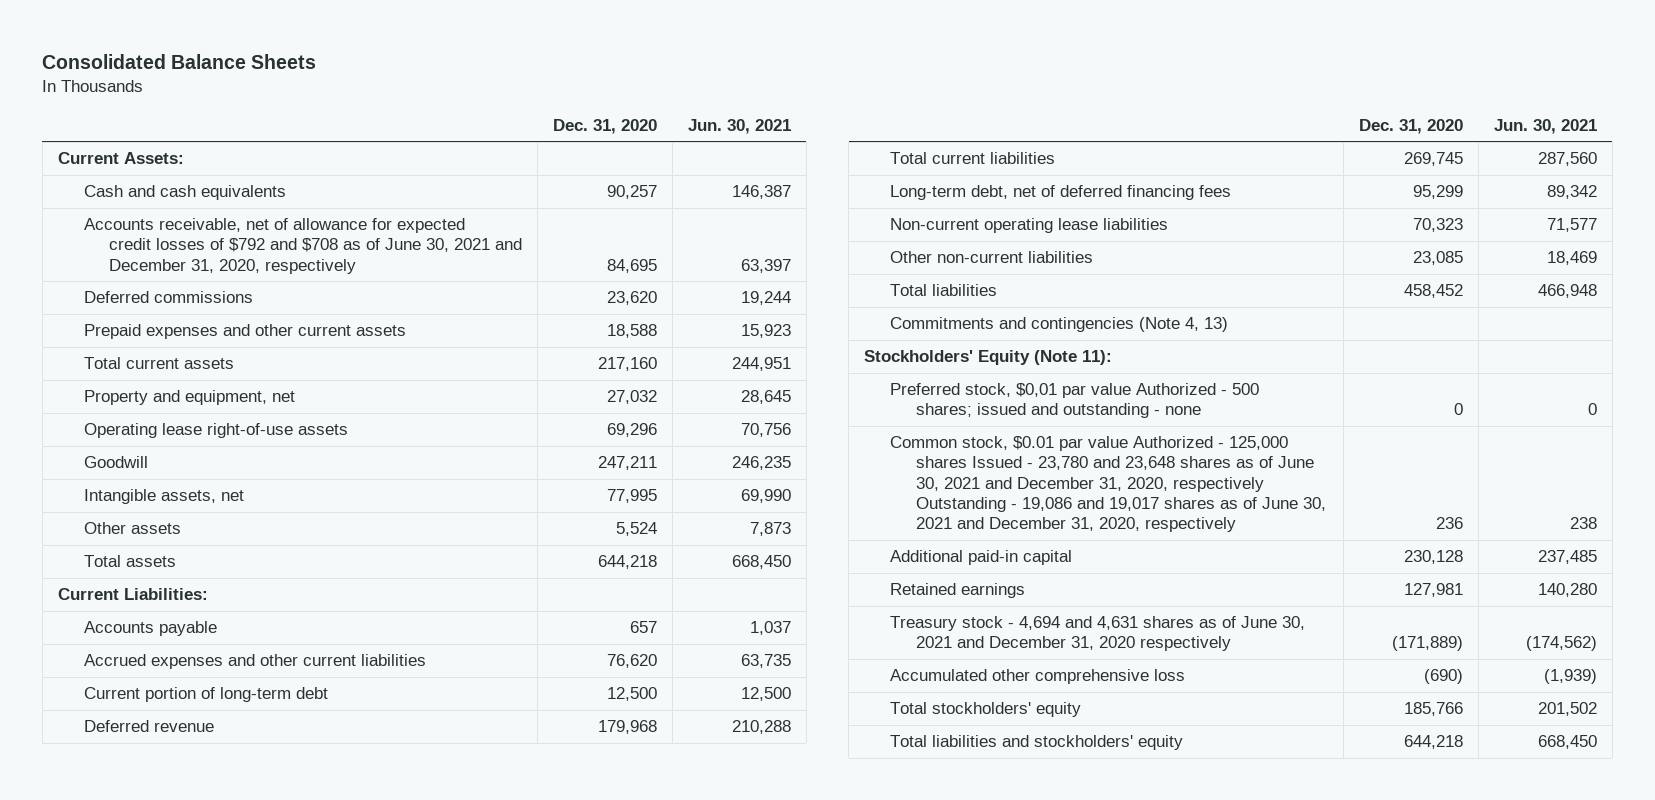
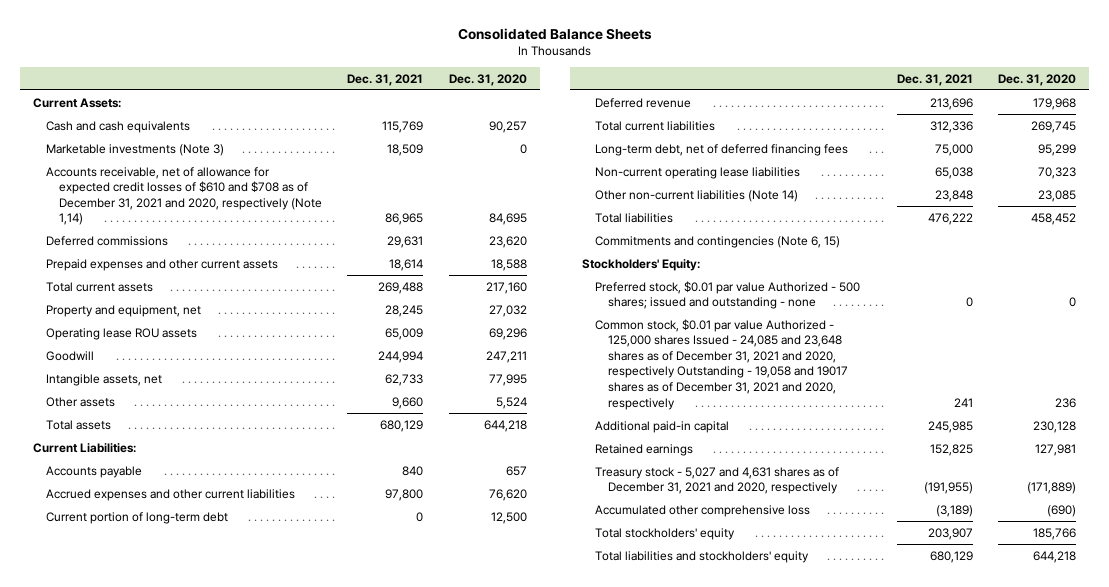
- | Dec. 31, 2020 | Jun. 30, 2021
+ | Dec. 31, 2021 | Dec. 31, 2020
- Accounts receivable, net of allowance for expected credit losses of $792 and $708 as of June 30, 2021 and December 31, 2020, respectively | 84,695 | 63,397
+ Marketable investments (Note 3) | 18,509 | 0
+ Accounts receivable, net of allowance for expected credit losses of $610 and $708 as of December 31, 2021 and 2020, respectively (Note 1,14) | 86,965 | 84,695
- Operating lease right-of-use assets | 69,296 | 70,756
+ Operating lease ROU assets | 65,009 | 69,296
- Other non-current liabilities | 23,085 | 18,469
+ Other non-current liabilities (Note 14) | 23,848 | 23,085
- Commitments and contingencies (Note 4, 13)
- Stockholders' Equity (Note 11):
- Preferred stock, $0,01 par value Authorized - 500 shares; issued and outstanding - none | 0 | 0
- Common stock, $0.01 par value Authorized - 125,000 shares Issued - 23,780 and 23,648 shares as of June 30, 2021 and December 31, 2020, respectively Outstanding - 19,086 and 19,017 shares as of June 30, 2021 and December 31, 2020, respectively | 236 | 238
+ Commitments and contingencies (Note 6, 15)
+ Stockholders' Equity:
+ Preferred stock, $0.01 par value Authorized - 500 shares; issued and outstanding - none | 0 | 0
+ Common stock, $0.01 par value Authorized - 125,000 shares Issued - 24,085 and 23,648 shares as of December 31, 2021 and 2020, respectively Outstanding - 19,058 and 19017 shares as of December 31, 2021 and 2020, respectively | 241 | 236
- Treasury stock - 4,694 and 4,631 shares as of June 30, 2021 and December 31, 2020 respectively | (171,889) | (174,562)
+ Treasury stock - 5,027 and 4,631 shares as of December 31, 2021 and 2020, respectively | (191,955) | (171,889)

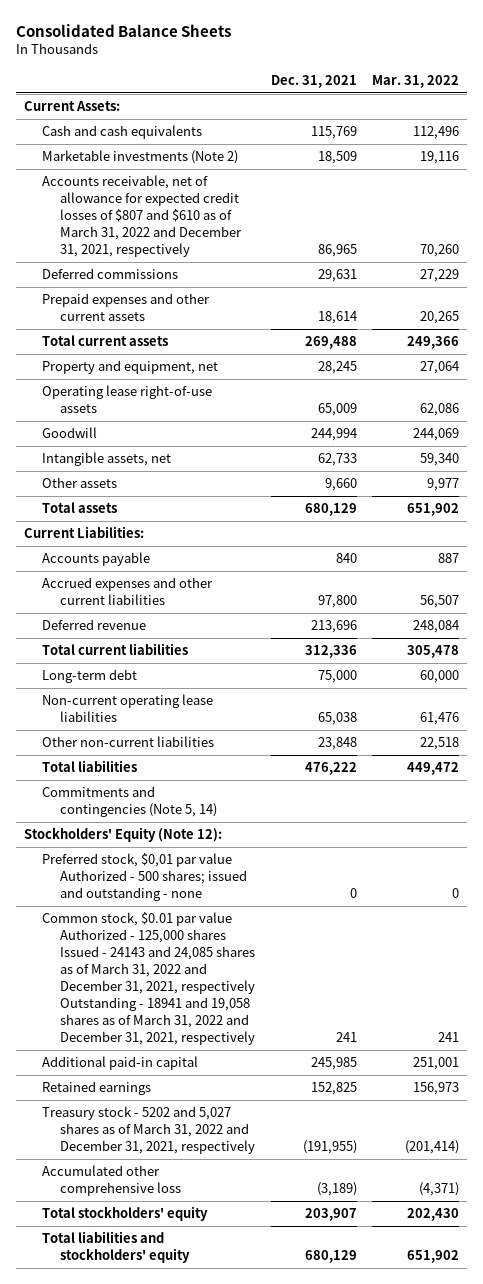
- | Dec. 31, 2021 | Dec. 31, 2020
+ | Dec. 31, 2021 | Mar. 31, 2022
- Marketable investments (Note 3) | 18,509 | 0
- Accounts receivable, net of allowance for expected credit losses of $610 and $708 as of December 31, 2021 and 2020, respectively (Note 1,14) | 86,965 | 84,695
+ Marketable investments (Note 2) | 18,509 | 19,116
+ Accounts receivable, net of allowance for expected credit losses of $807 and $610 as of March 31, 2022 and December 31, 2021, respectively | 86,965 | 70,260
- Operating lease ROU assets | 65,009 | 69,296
+ Operating lease right-of-use assets | 65,009 | 62,086
- Current portion of long-term debt | 0 | 12,500
- Long-term debt, net of deferred financing fees | 75,000 | 95,299
+ Long-term debt | 75,000 | 60,000
- Other non-current liabilities (Note 14) | 23,848 | 23,085
+ Other non-current liabilities | 23,848 | 22,518
- Commitments and contingencies (Note 6, 15)
- Stockholders' Equity:
- Preferred stock, $0.01 par value Authorized - 500 shares; issued and outstanding - none | 0 | 0
- Common stock, $0.01 par value Authorized - 125,000 shares Issued - 24,085 and 23,648 shares as of December 31, 2021 and 2020, respectively Outstanding - 19,058 and 19017 shares as of December 31, 2021 and 2020, respectively | 241 | 236
+ Commitments and contingencies (Note 5, 14)
+ Stockholders' Equity (Note 12):
+ Preferred stock, $0,01 par value Authorized - 500 shares; issued and outstanding - none | 0 | 0
+ Common stock, $0.01 par value Authorized - 125,000 shares Issued - 24143 and 24,085 shares as of March 31, 2022 and December 31, 2021, respectively Outstanding - 18941 and 19,058 shares as of March 31, 2022 and December 31, 2021, respectively | 241 | 241
- Treasury stock - 5,027 and 4,631 shares as of December 31, 2021 and 2020, respectively | (191,955) | (171,889)
+ Treasury stock - 5202 and 5,027 shares as of March 31, 2022 and December 31, 2021, respectively | (191,955) | (201,414)

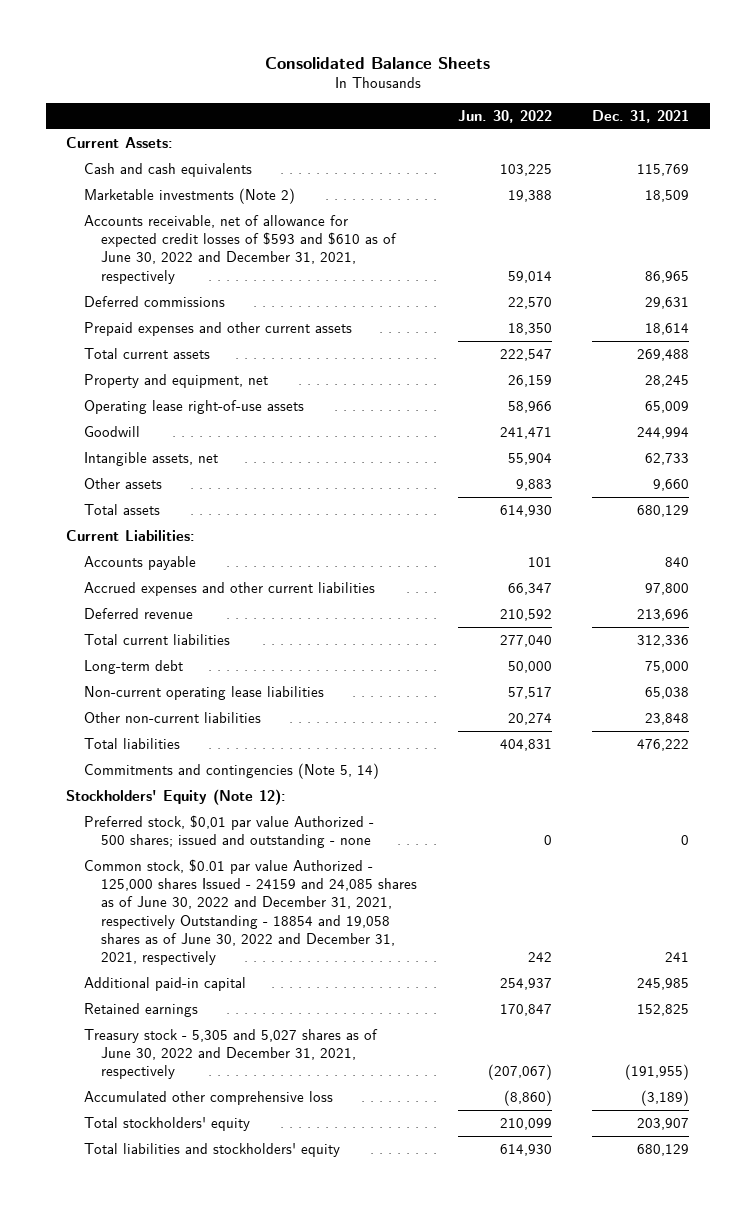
- | Dec. 31, 2021 | Mar. 31, 2022
+ | Jun. 30, 2022 | Dec. 31, 2021
- Accounts receivable, net of allowance for expected credit losses of $807 and $610 as of March 31, 2022 and December 31, 2021, respectively | 86,965 | 70,260
+ Accounts receivable, net of allowance for expected credit losses of $593 and $610 as of June 30, 2022 and December 31, 2021, respectively | 59,014 | 86,965
- Common stock, $0.01 par value Authorized - 125,000 shares Issued - 24143 and 24,085 shares as of March 31, 2022 and December 31, 2021, respectively Outstanding - 18941 and 19,058 shares as of March 31, 2022 and December 31, 2021, respectively | 241 | 241
+ Common stock, $0.01 par value Authorized - 125,000 shares Issued - 24159 and 24,085 shares as of June 30, 2022 and December 31, 2021, respectively Outstanding - 18854 and 19,058 shares as of June 30, 2022 and December 31, 2021, respectively | 242 | 241
- Treasury stock - 5202 and 5,027 shares as of March 31, 2022 and December 31, 2021, respectively | (191,955) | (201,414)
+ Treasury stock - 5,305 and 5,027 shares as of June 30, 2022 and December 31, 2021, respectively | (207,067) | (191,955)

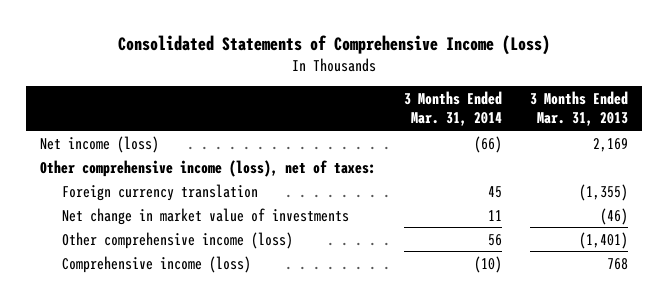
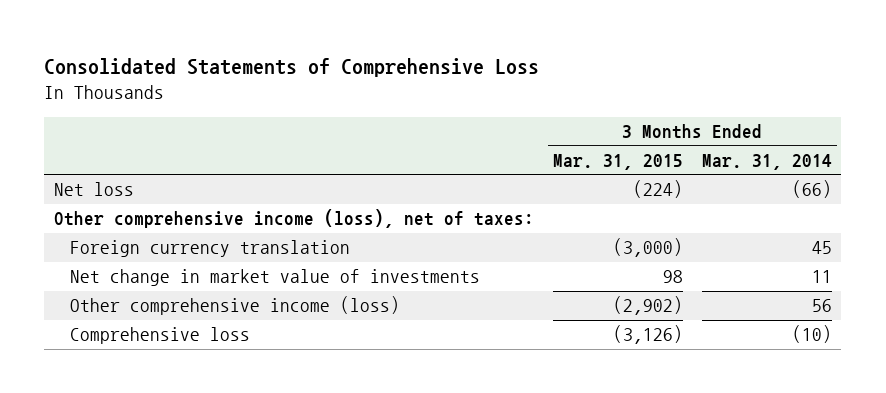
- Consolidated Statements of Comprehensive Income (Loss)
+ Consolidated Statements of Comprehensive Loss
- | 3 Months Ended Mar. 31, 2014 | 3 Months Ended Mar. 31, 2013
+ | 3 Months Ended Mar. 31, 2015 | 3 Months Ended Mar. 31, 2014
- Net income (loss) | (66) | 2,169
+ Net loss | (224) | (66)
- Comprehensive income (loss) | (10) | 768
+ Comprehensive loss | (3,126) | (10)

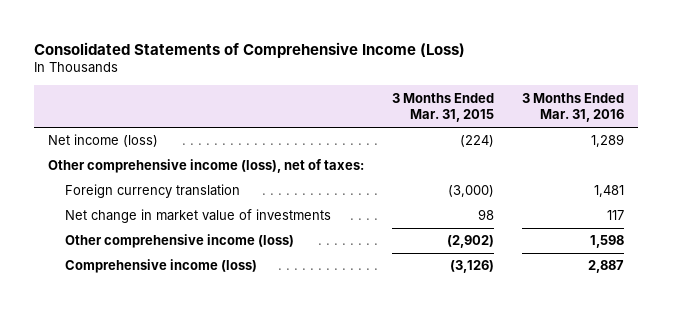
- Consolidated Statements of Comprehensive Loss
+ Consolidated Statements of Comprehensive Income (Loss)
- | 3 Months Ended Mar. 31, 2015 | 3 Months Ended Mar. 31, 2014
+ | 3 Months Ended Mar. 31, 2015 | 3 Months Ended Mar. 31, 2016
- Net loss | (224) | (66)
+ Net income (loss) | (224) | 1,289
- Comprehensive loss | (3,126) | (10)
+ Comprehensive income (loss) | (3,126) | 2,887

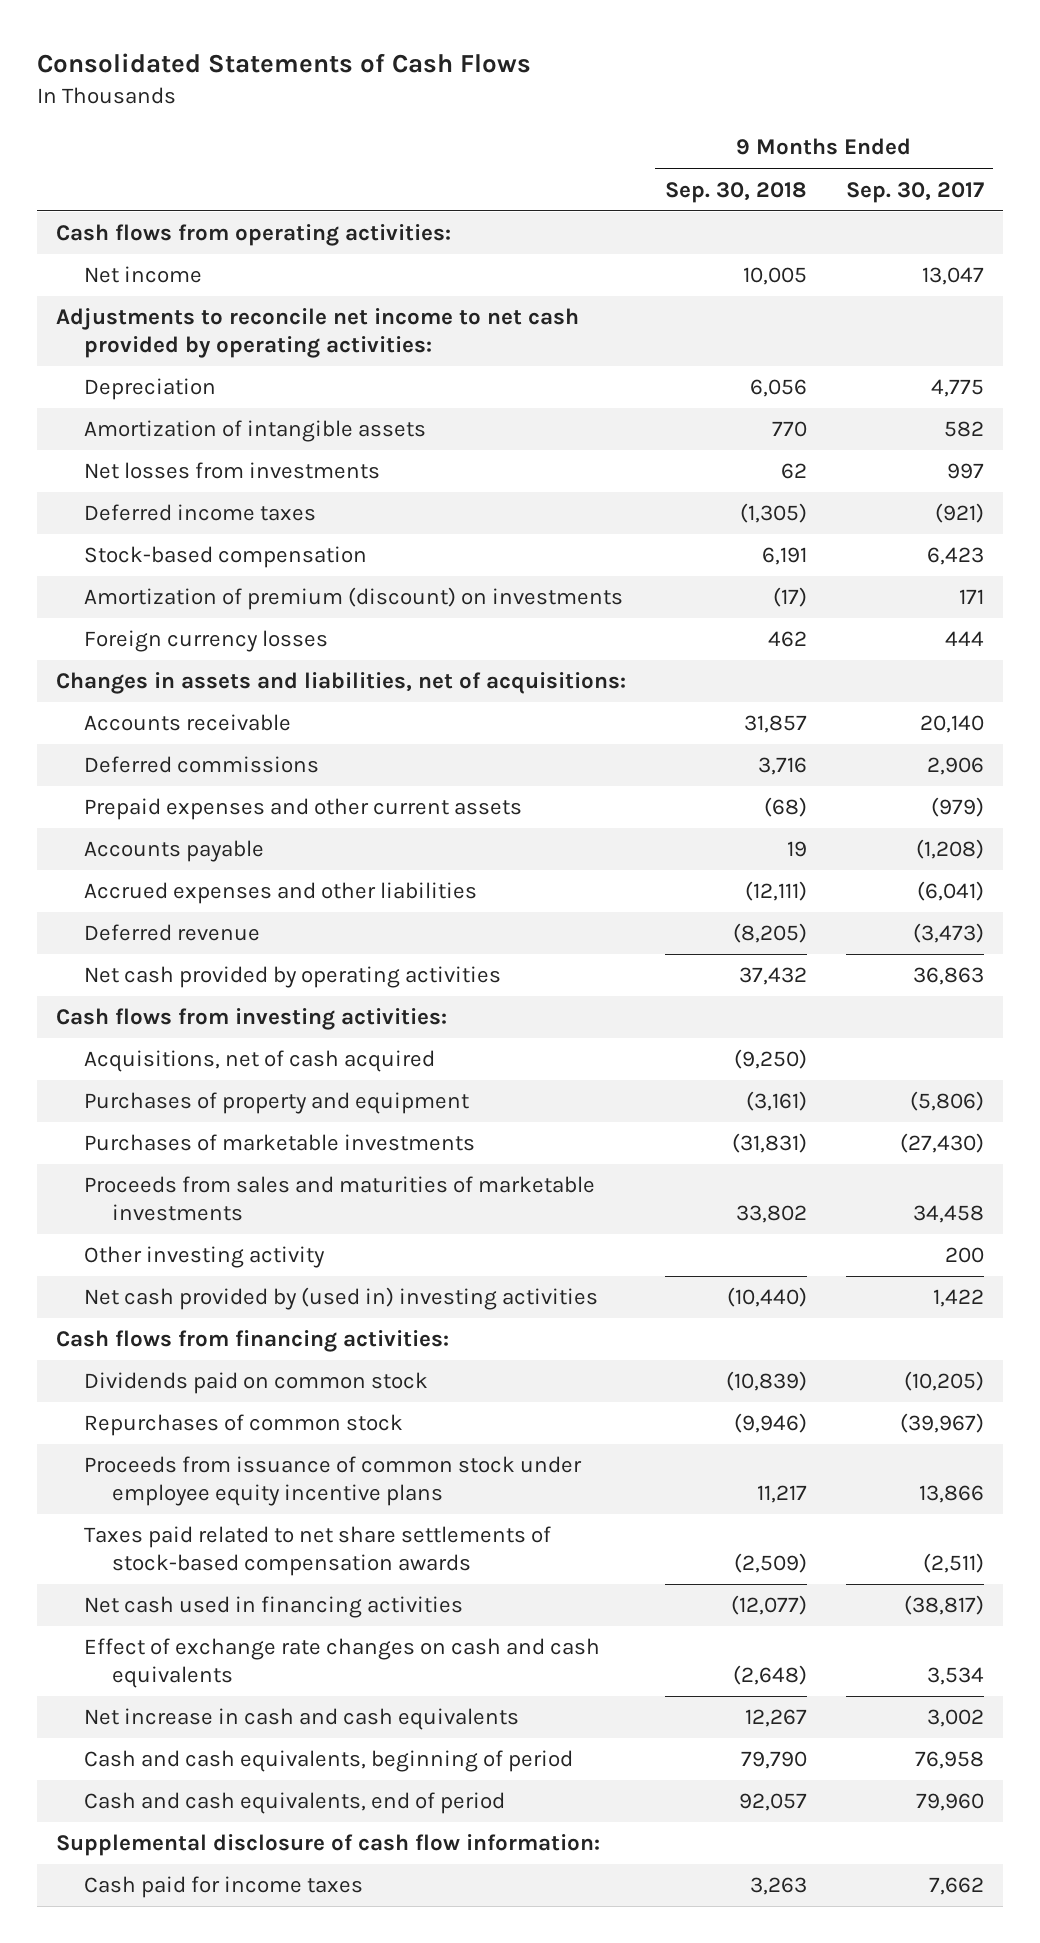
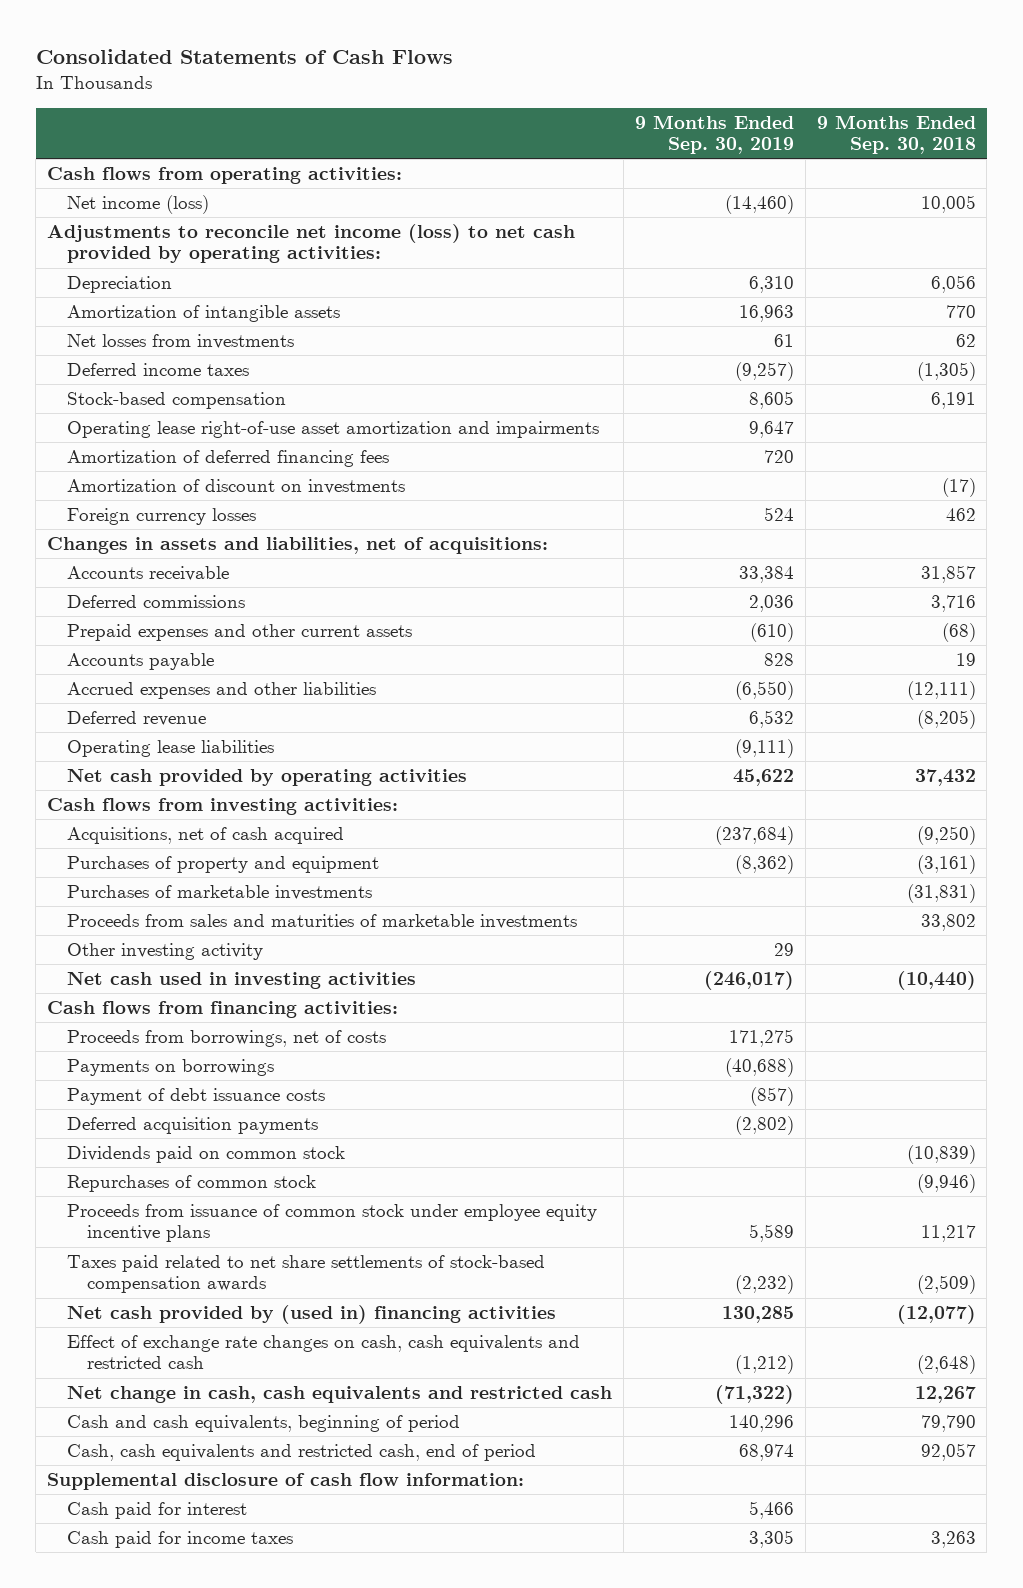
- | 9 Months Ended Sep. 30, 2018 | 9 Months Ended Sep. 30, 2017
+ | 9 Months Ended Sep. 30, 2019 | 9 Months Ended Sep. 30, 2018
- Net income | 10,005 | 13,047
- Adjustments to reconcile net income to net cash provided by operating activities:
+ Net income (loss) | (14,460) | 10,005
+ Adjustments to reconcile net income (loss) to net cash provided by operating activities:
- Amortization of premium (discount) on investments | (17) | 171
+ Operating lease right-of-use asset amortization and impairments | 9,647 |
+ Amortization of deferred financing fees | 720 |
+ Amortization of discount on investments | | (17)
+ Operating lease liabilities | (9,111) |
- Net cash provided by (used in) investing activities | (10,440) | 1,422
+ Net cash used in investing activities | (246,017) | (10,440)
+ Proceeds from borrowings, net of costs | 171,275 |
+ Payments on borrowings | (40,688) |
+ Payment of debt issuance costs | (857) |
+ Deferred acquisition payments | (2,802) |
- Net cash used in financing activities | (12,077) | (38,817)
- Effect of exchange rate changes on cash and cash equivalents | (2,648) | 3,534
- Net increase in cash and cash equivalents | 12,267 | 3,002
+ Net cash provided by (used in) financing activities | 130,285 | (12,077)
+ Effect of exchange rate changes on cash, cash equivalents and restricted cash | (1,212) | (2,648)
+ Net change in cash, cash equivalents and restricted cash | (71,322) | 12,267
- Cash and cash equivalents, end of period | 92,057 | 79,960
+ Cash, cash equivalents and restricted cash, end of period | 68,974 | 92,057
+ Cash paid for interest | 5,466 |

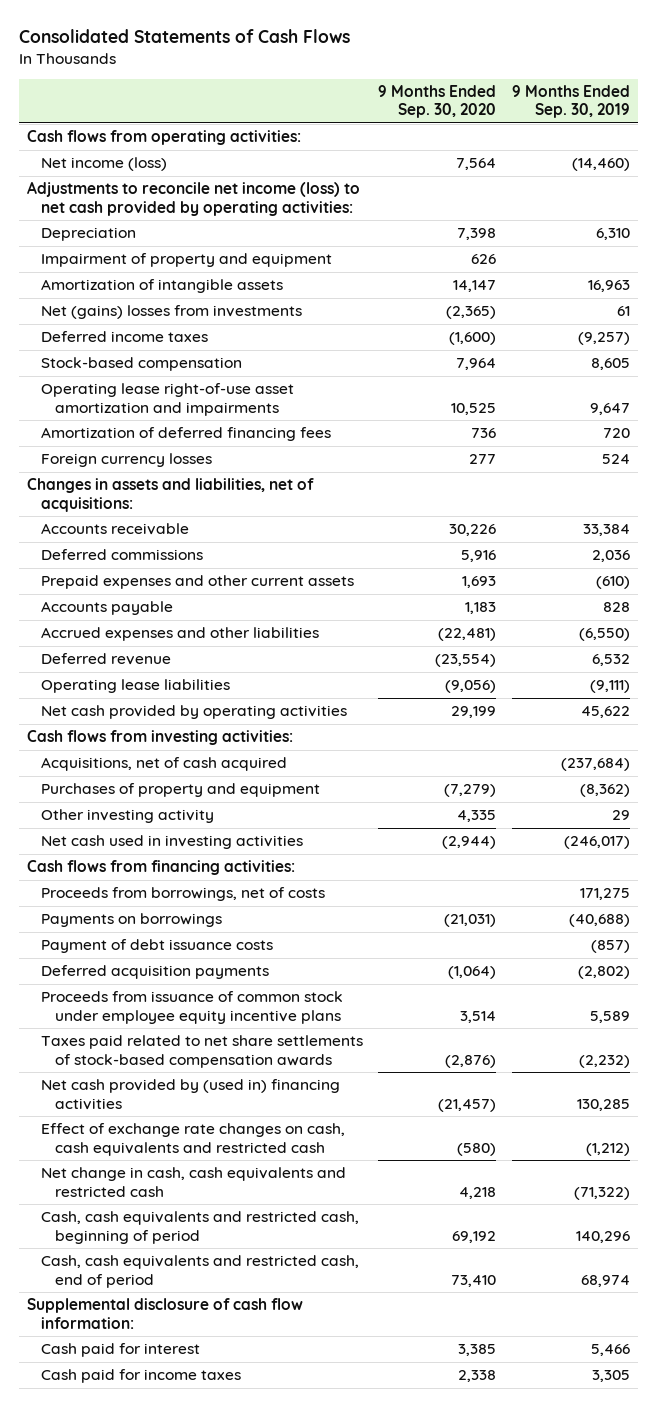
- | 9 Months Ended Sep. 30, 2019 | 9 Months Ended Sep. 30, 2018
+ | 9 Months Ended Sep. 30, 2020 | 9 Months Ended Sep. 30, 2019
+ Impairment of property and equipment | 626 |
- Net losses from investments | 61 | 62
+ Net (gains) losses from investments | (2,365) | 61
- Amortization of discount on investments | | (17)
- Purchases of marketable investments | | (31,831)
- Proceeds from sales and maturities of marketable investments | | 33,802
- Dividends paid on common stock | | (10,839)
- Repurchases of common stock | | (9,946)
- Cash and cash equivalents, beginning of period | 140,296 | 79,790
+ Cash, cash equivalents and restricted cash, beginning of period | 69,192 | 140,296

